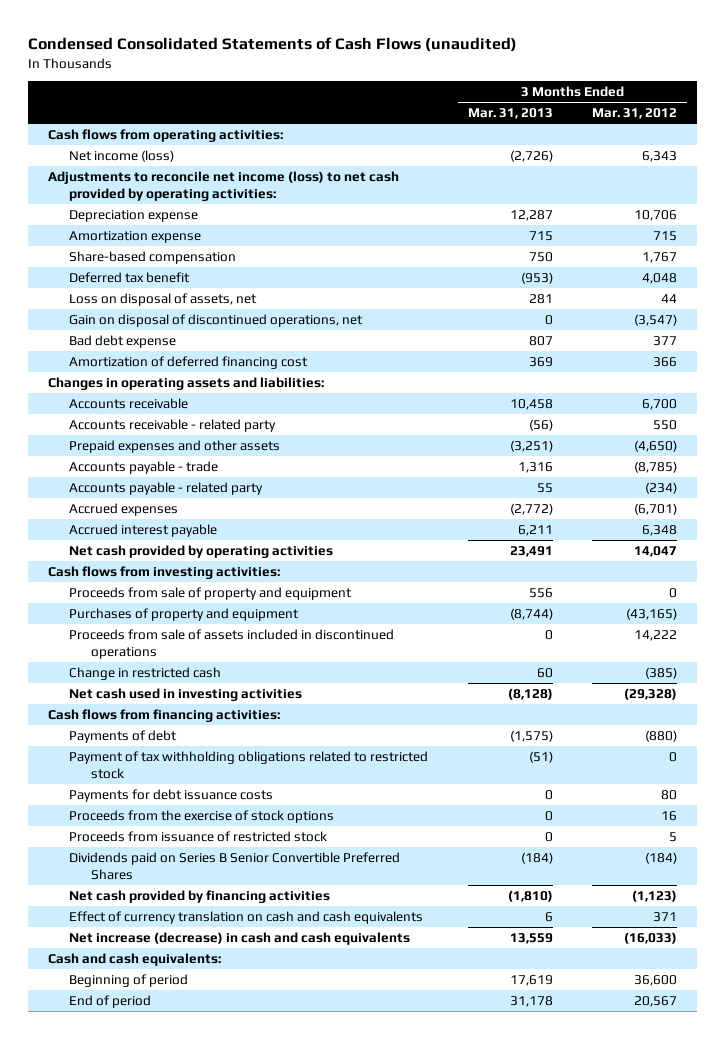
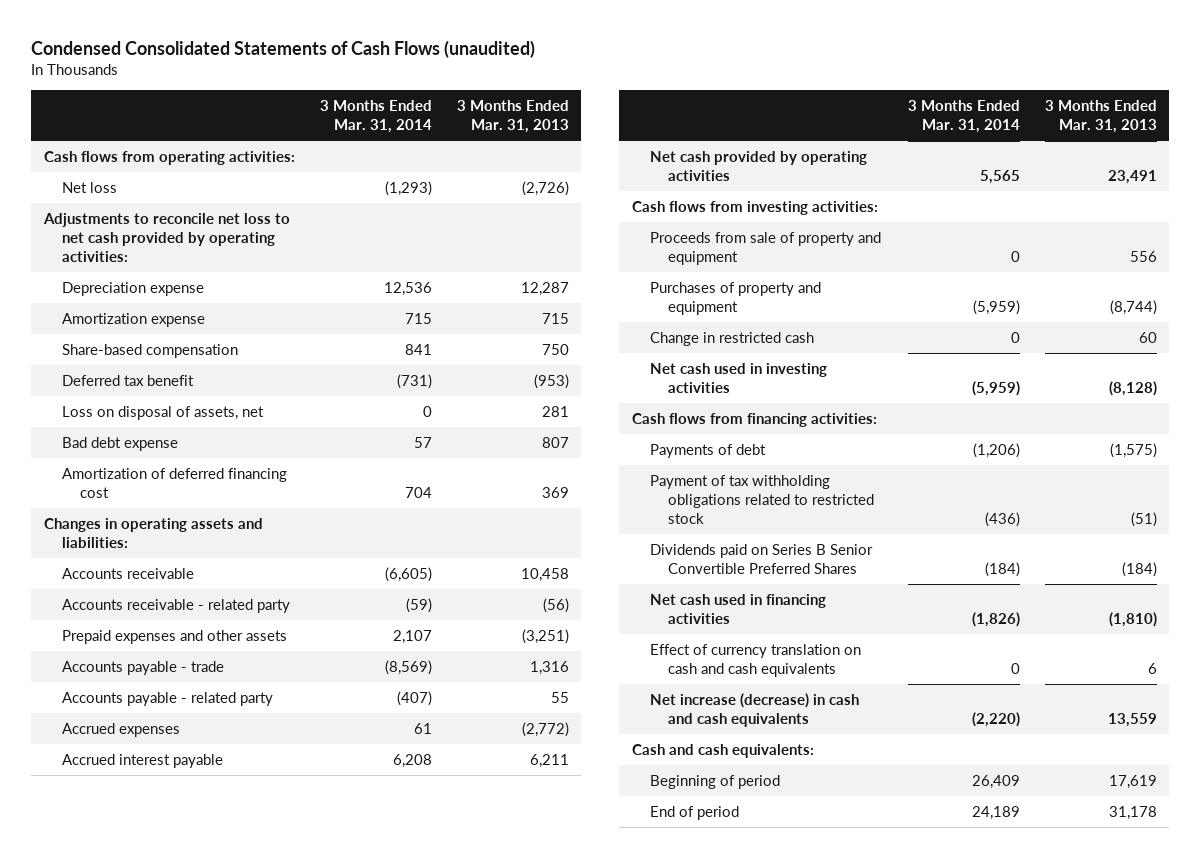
- | 3 Months Ended Mar. 31, 2013 | 3 Months Ended Mar. 31, 2012
+ | 3 Months Ended Mar. 31, 2014 | 3 Months Ended Mar. 31, 2013
- Net income (loss) | (2,726) | 6,343
- Adjustments to reconcile net income (loss) to net cash provided by operating activities:
+ Net loss | (1,293) | (2,726)
+ Adjustments to reconcile net loss to net cash provided by operating activities:
- Gain on disposal of discontinued operations, net | 0 | (3,547)
- Proceeds from sale of assets included in discontinued operations | 0 | 14,222
- Payments for debt issuance costs | 0 | 80
- Proceeds from the exercise of stock options | 0 | 16
- Proceeds from issuance of restricted stock | 0 | 5
- Net cash provided by financing activities | (1,810) | (1,123)
+ Net cash used in financing activities | (1,826) | (1,810)

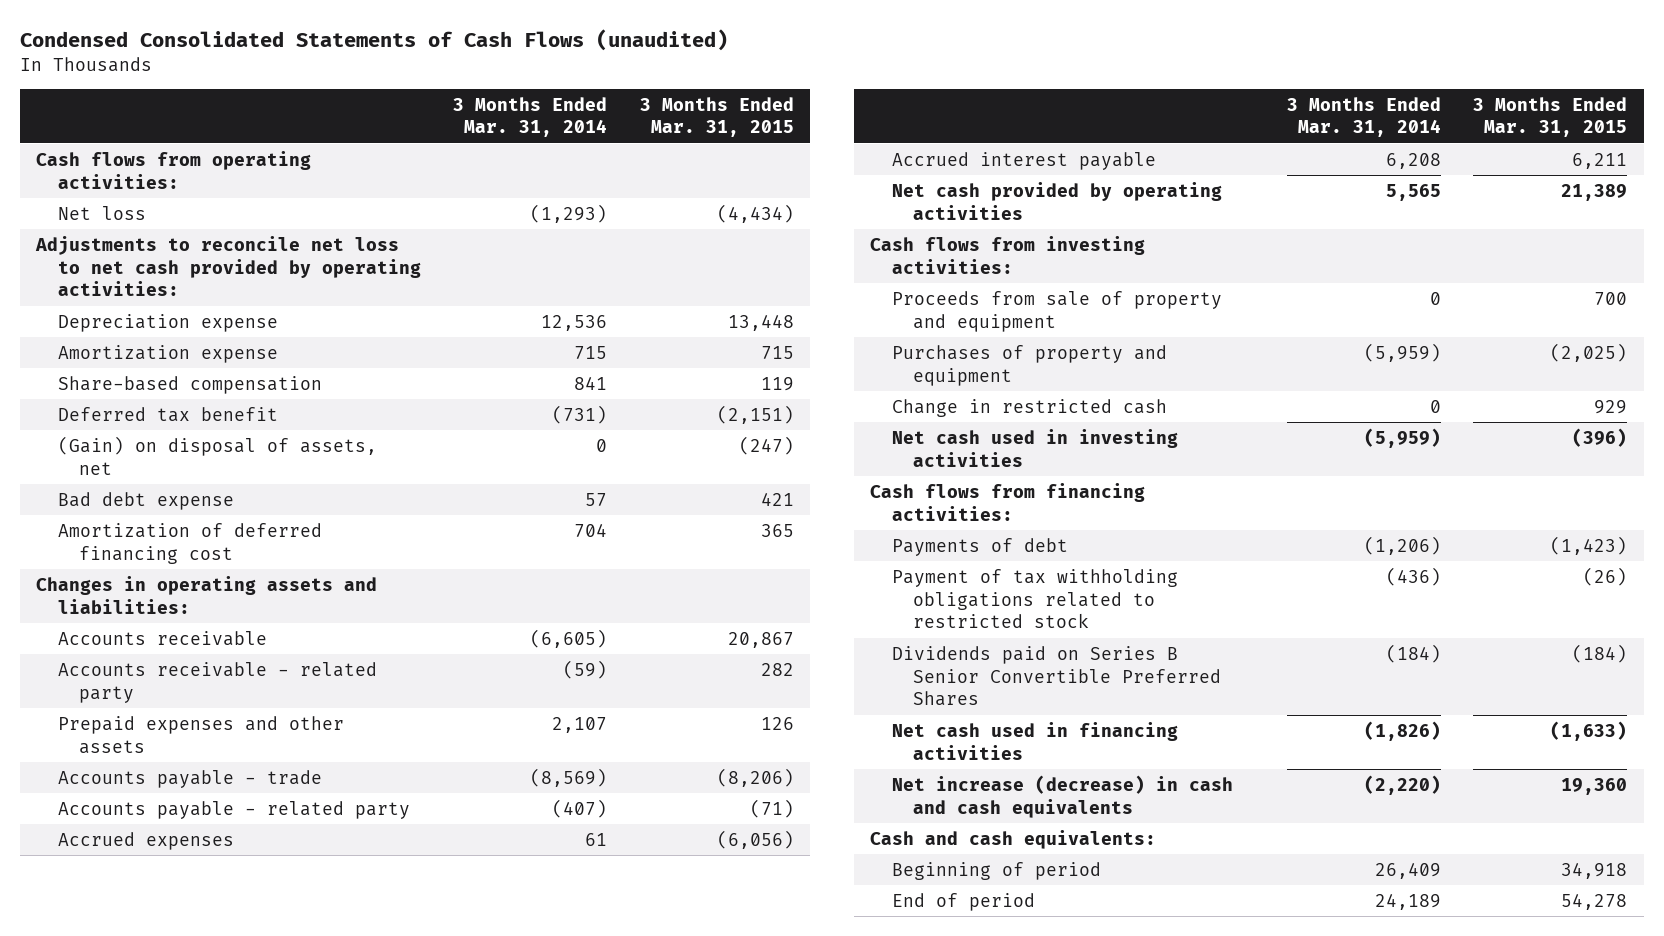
- | 3 Months Ended Mar. 31, 2014 | 3 Months Ended Mar. 31, 2013
+ | 3 Months Ended Mar. 31, 2014 | 3 Months Ended Mar. 31, 2015
- Loss on disposal of assets, net | 0 | 281
+ (Gain) on disposal of assets, net | 0 | (247)
- Effect of currency translation on cash and cash equivalents | 0 | 6

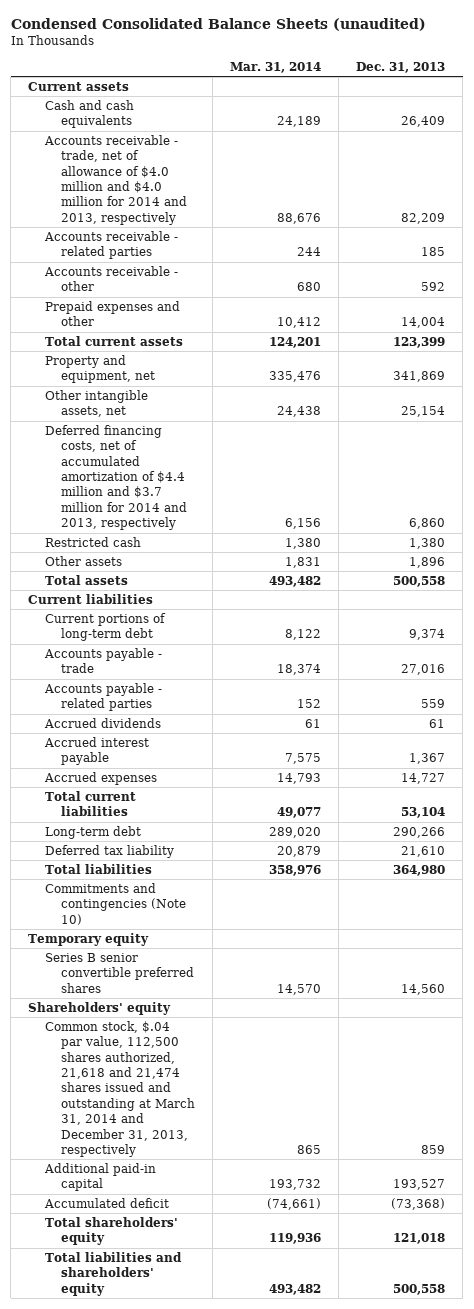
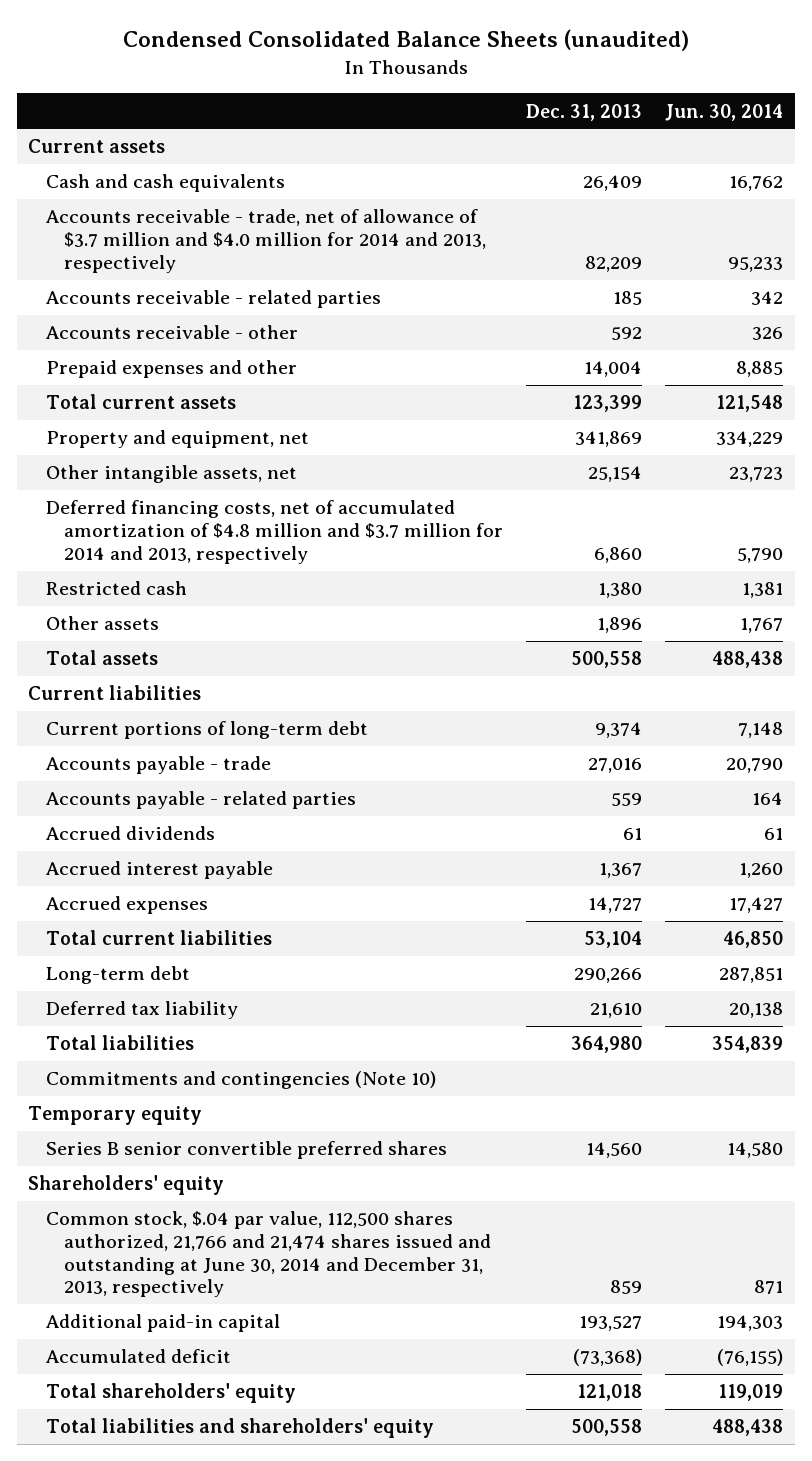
- | Mar. 31, 2014 | Dec. 31, 2013
+ | Dec. 31, 2013 | Jun. 30, 2014
- Accounts receivable - trade, net of allowance of $4.0 million and $4.0 million for 2014 and 2013, respectively | 88,676 | 82,209
+ Accounts receivable - trade, net of allowance of $3.7 million and $4.0 million for 2014 and 2013, respectively | 82,209 | 95,233
- Deferred financing costs, net of accumulated amortization of $4.4 million and $3.7 million for 2014 and 2013, respectively | 6,156 | 6,860
+ Deferred financing costs, net of accumulated amortization of $4.8 million and $3.7 million for 2014 and 2013, respectively | 6,860 | 5,790
- Common stock, $.04 par value, 112,500 shares authorized, 21,618 and 21,474 shares issued and outstanding at March 31, 2014 and December 31, 2013, respectively | 865 | 859
+ Common stock, $.04 par value, 112,500 shares authorized, 21,766 and 21,474 shares issued and outstanding at June 30, 2014 and December 31, 2013, respectively | 859 | 871

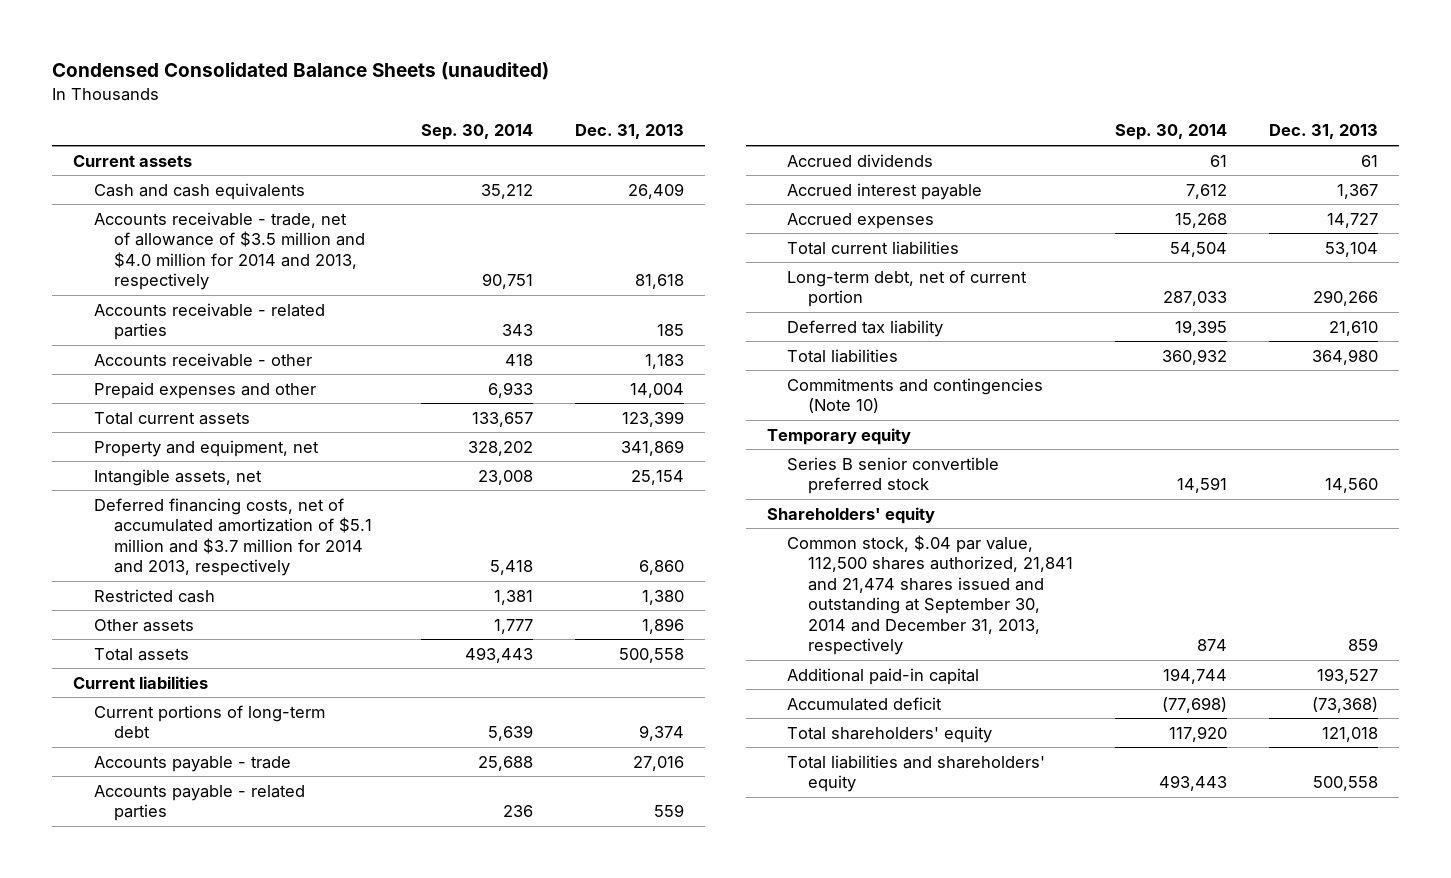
- | Dec. 31, 2013 | Jun. 30, 2014
+ | Sep. 30, 2014 | Dec. 31, 2013
- Accounts receivable - trade, net of allowance of $3.7 million and $4.0 million for 2014 and 2013, respectively | 82,209 | 95,233
+ Accounts receivable - trade, net of allowance of $3.5 million and $4.0 million for 2014 and 2013, respectively | 90,751 | 81,618
- Accounts receivable - other | 592 | 326
+ Accounts receivable - other | 418 | 1,183
- Other intangible assets, net | 25,154 | 23,723
- Deferred financing costs, net of accumulated amortization of $4.8 million and $3.7 million for 2014 and 2013, respectively | 6,860 | 5,790
+ Intangible assets, net | 23,008 | 25,154
+ Deferred financing costs, net of accumulated amortization of $5.1 million and $3.7 million for 2014 and 2013, respectively | 5,418 | 6,860
- Long-term debt | 290,266 | 287,851
+ Long-term debt, net of current portion | 287,033 | 290,266
- Series B senior convertible preferred shares | 14,560 | 14,580
+ Series B senior convertible preferred stock | 14,591 | 14,560
- Common stock, $.04 par value, 112,500 shares authorized, 21,766 and 21,474 shares issued and outstanding at June 30, 2014 and December 31, 2013, respectively | 859 | 871
+ Common stock, $.04 par value, 112,500 shares authorized, 21,841 and 21,474 shares issued and outstanding at September 30, 2014 and December 31, 2013, respectively | 874 | 859

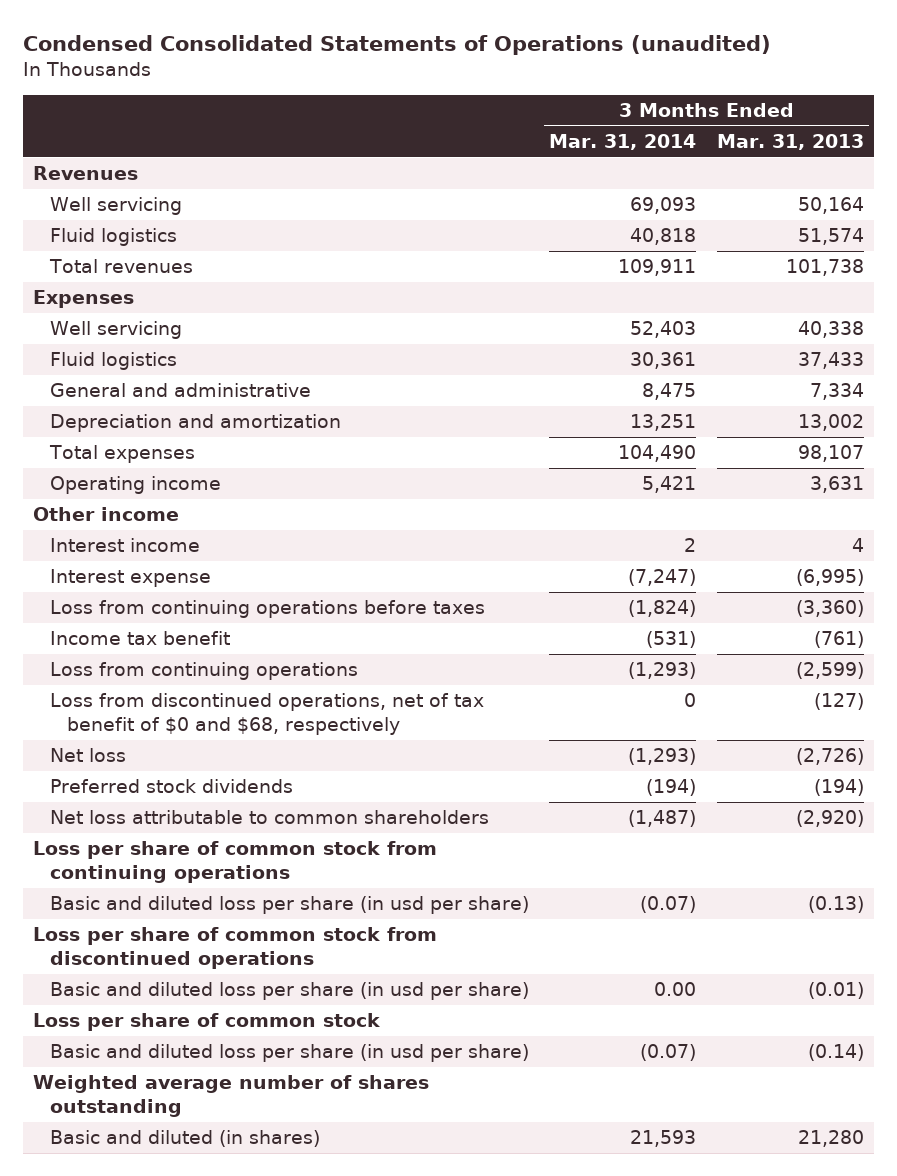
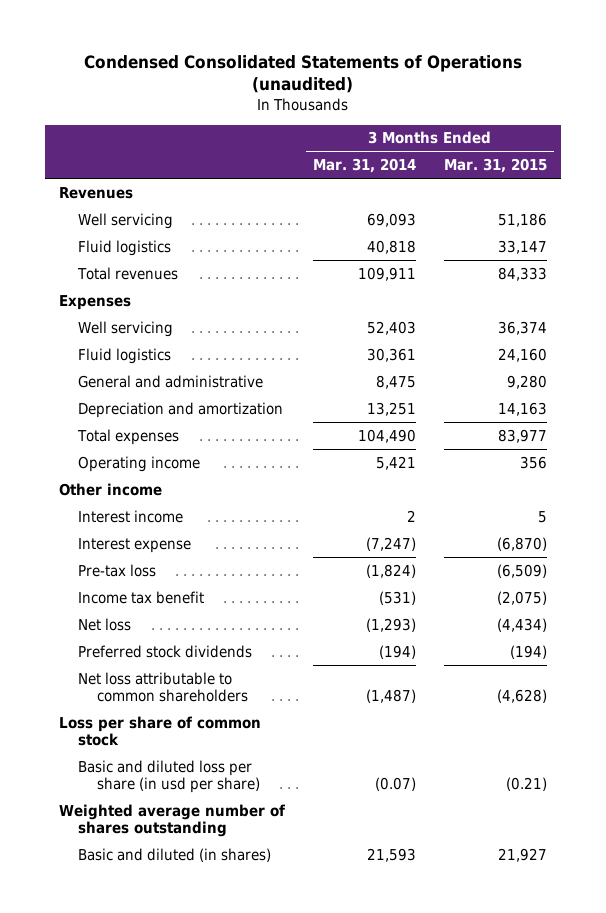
- | 3 Months Ended Mar. 31, 2014 | 3 Months Ended Mar. 31, 2013
+ | 3 Months Ended Mar. 31, 2014 | 3 Months Ended Mar. 31, 2015
- Loss from continuing operations before taxes | (1,824) | (3,360)
+ Pre-tax loss | (1,824) | (6,509)
- Loss from continuing operations | (1,293) | (2,599)
- Loss from discontinued operations, net of tax benefit of $0 and $68, respectively | 0 | (127)
- Loss per share of common stock from continuing operations
- Basic and diluted loss per share (in usd per share) | (0.07) | (0.13)
- Loss per share of common stock from discontinued operations
- Basic and diluted loss per share (in usd per share) | 0.00 | (0.01)

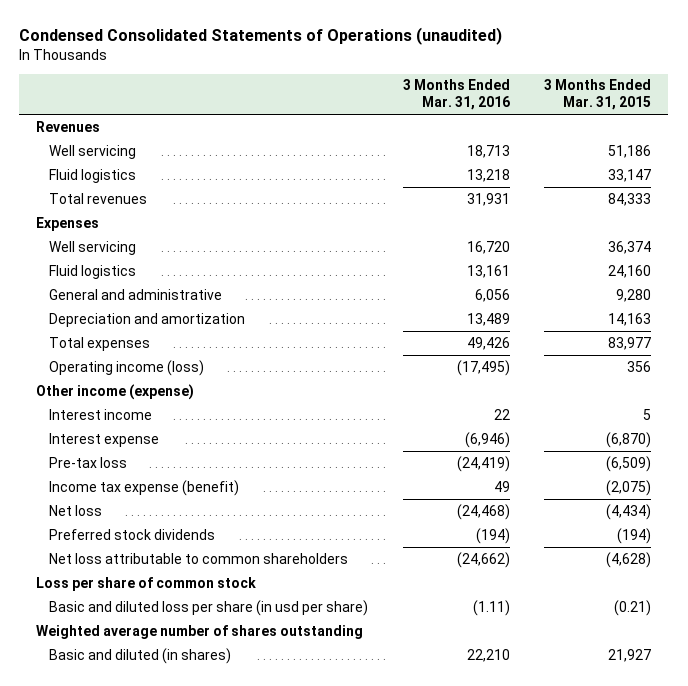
- | 3 Months Ended Mar. 31, 2014 | 3 Months Ended Mar. 31, 2015
+ | 3 Months Ended Mar. 31, 2016 | 3 Months Ended Mar. 31, 2015
- Operating income | 5,421 | 356
- Other income
+ Operating income (loss) | (17,495) | 356
+ Other income (expense)
- Income tax benefit | (531) | (2,075)
+ Income tax expense (benefit) | 49 | (2,075)

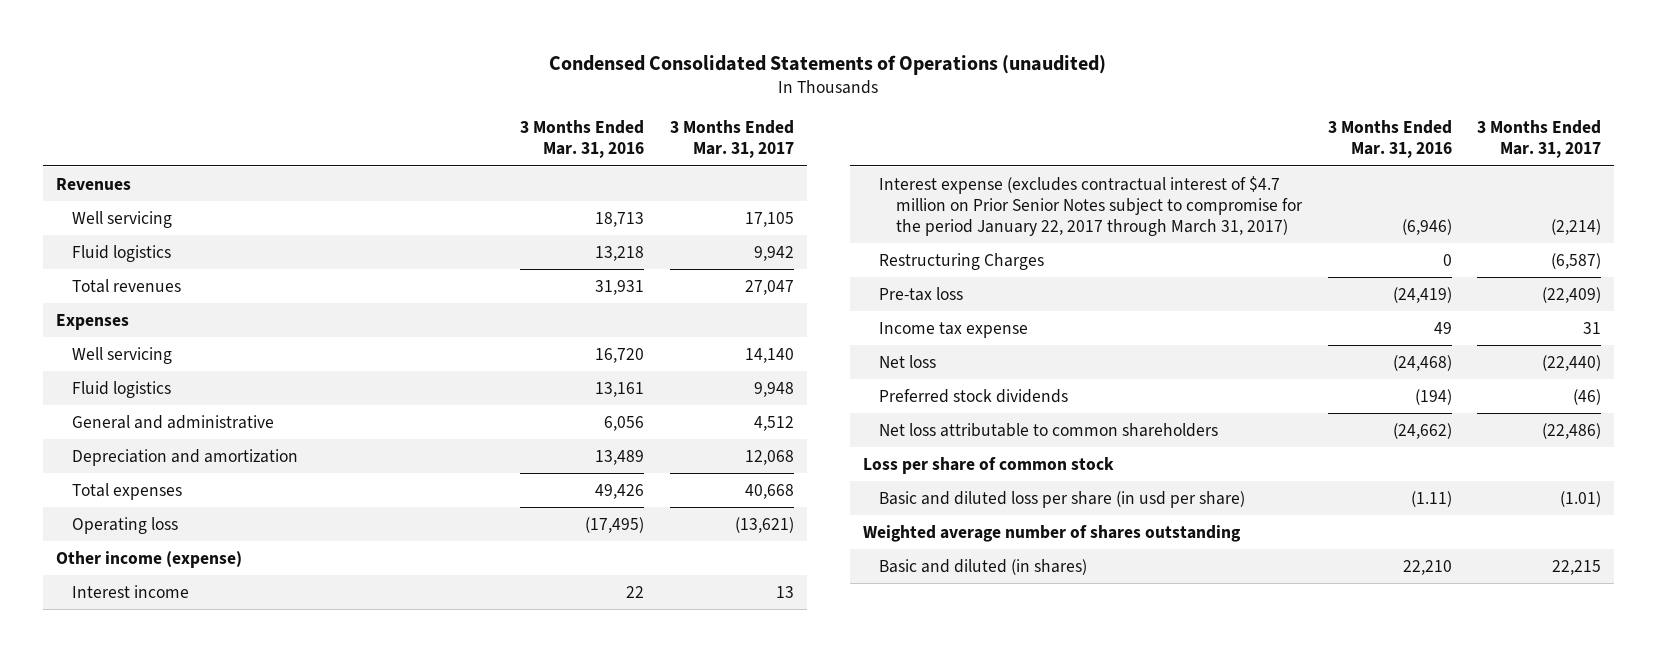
- | 3 Months Ended Mar. 31, 2016 | 3 Months Ended Mar. 31, 2015
+ | 3 Months Ended Mar. 31, 2016 | 3 Months Ended Mar. 31, 2017
- Operating income (loss) | (17,495) | 356
+ Operating loss | (17,495) | (13,621)
- Interest expense | (6,946) | (6,870)
+ Interest expense (excludes contractual interest of $4.7 million on Prior Senior Notes subject to compromise for the period January 22, 2017 through March 31, 2017) | (6,946) | (2,214)
+ Restructuring Charges | 0 | (6,587)
- Income tax expense (benefit) | 49 | (2,075)
+ Income tax expense | 49 | 31

